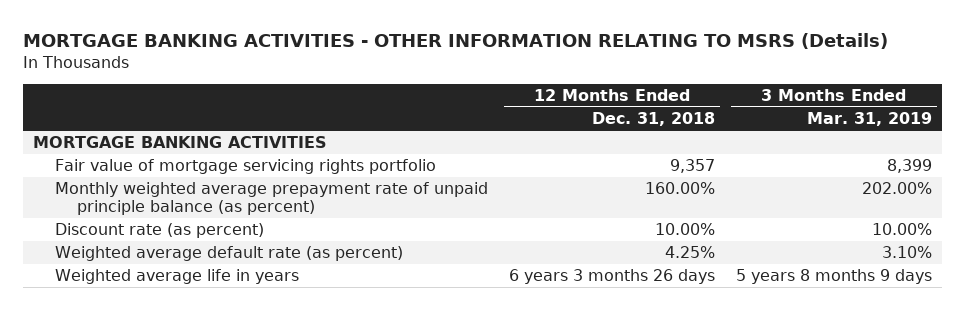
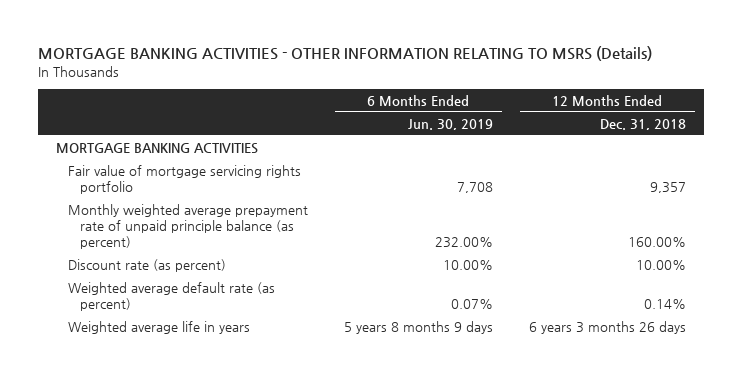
- | 12 Months Ended Dec. 31, 2018 | 3 Months Ended Mar. 31, 2019
+ | 6 Months Ended Jun. 30, 2019 | 12 Months Ended Dec. 31, 2018
- Weighted average default rate (as percent) | 4.25% | 3.10%
+ Weighted average default rate (as percent) | 0.07% | 0.14%

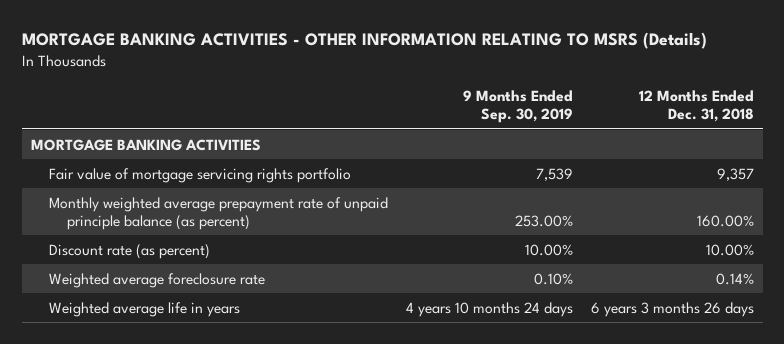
- | 6 Months Ended Jun. 30, 2019 | 12 Months Ended Dec. 31, 2018
+ | 9 Months Ended Sep. 30, 2019 | 12 Months Ended Dec. 31, 2018
- Weighted average default rate (as percent) | 0.07% | 0.14%
+ Weighted average foreclosure rate | 0.10% | 0.14%

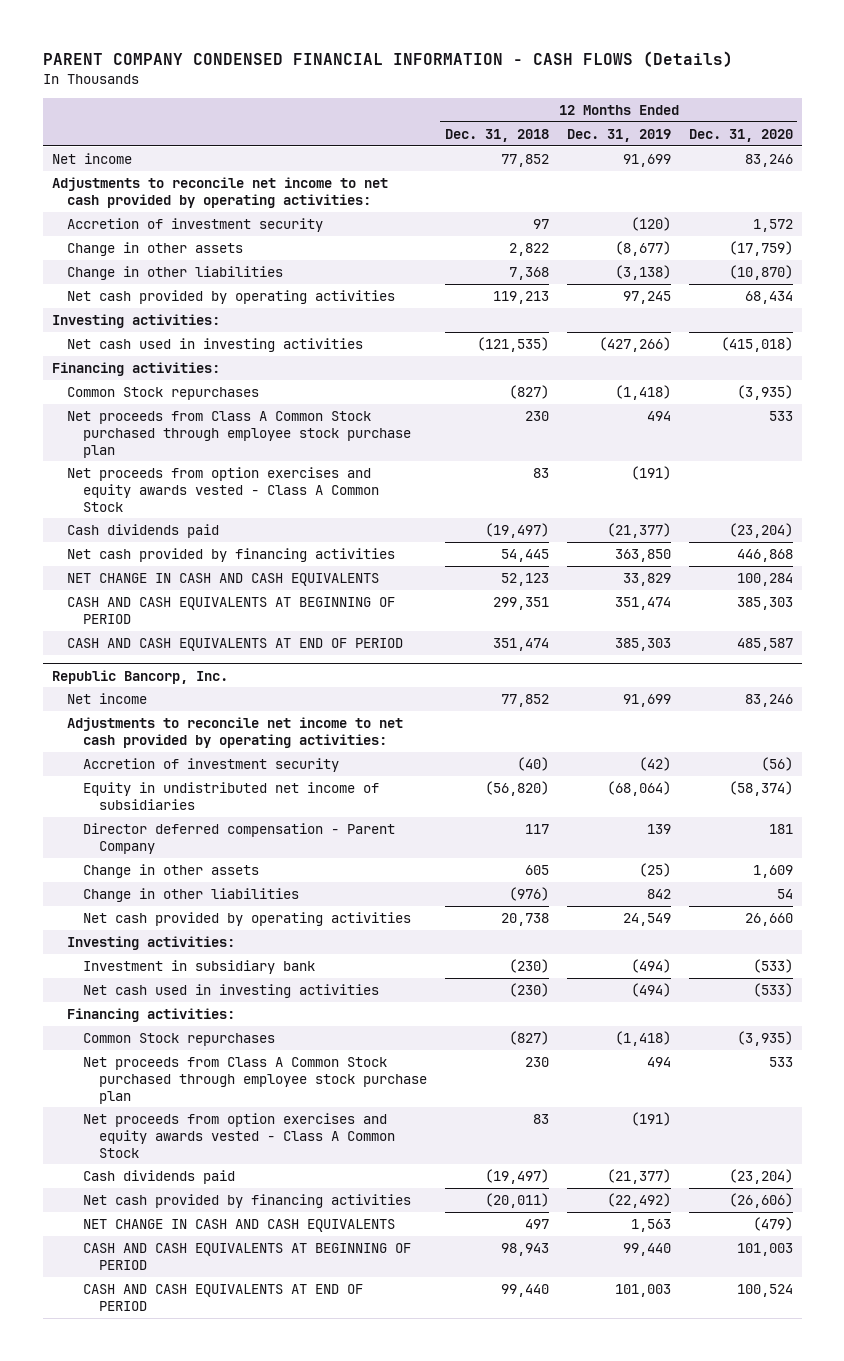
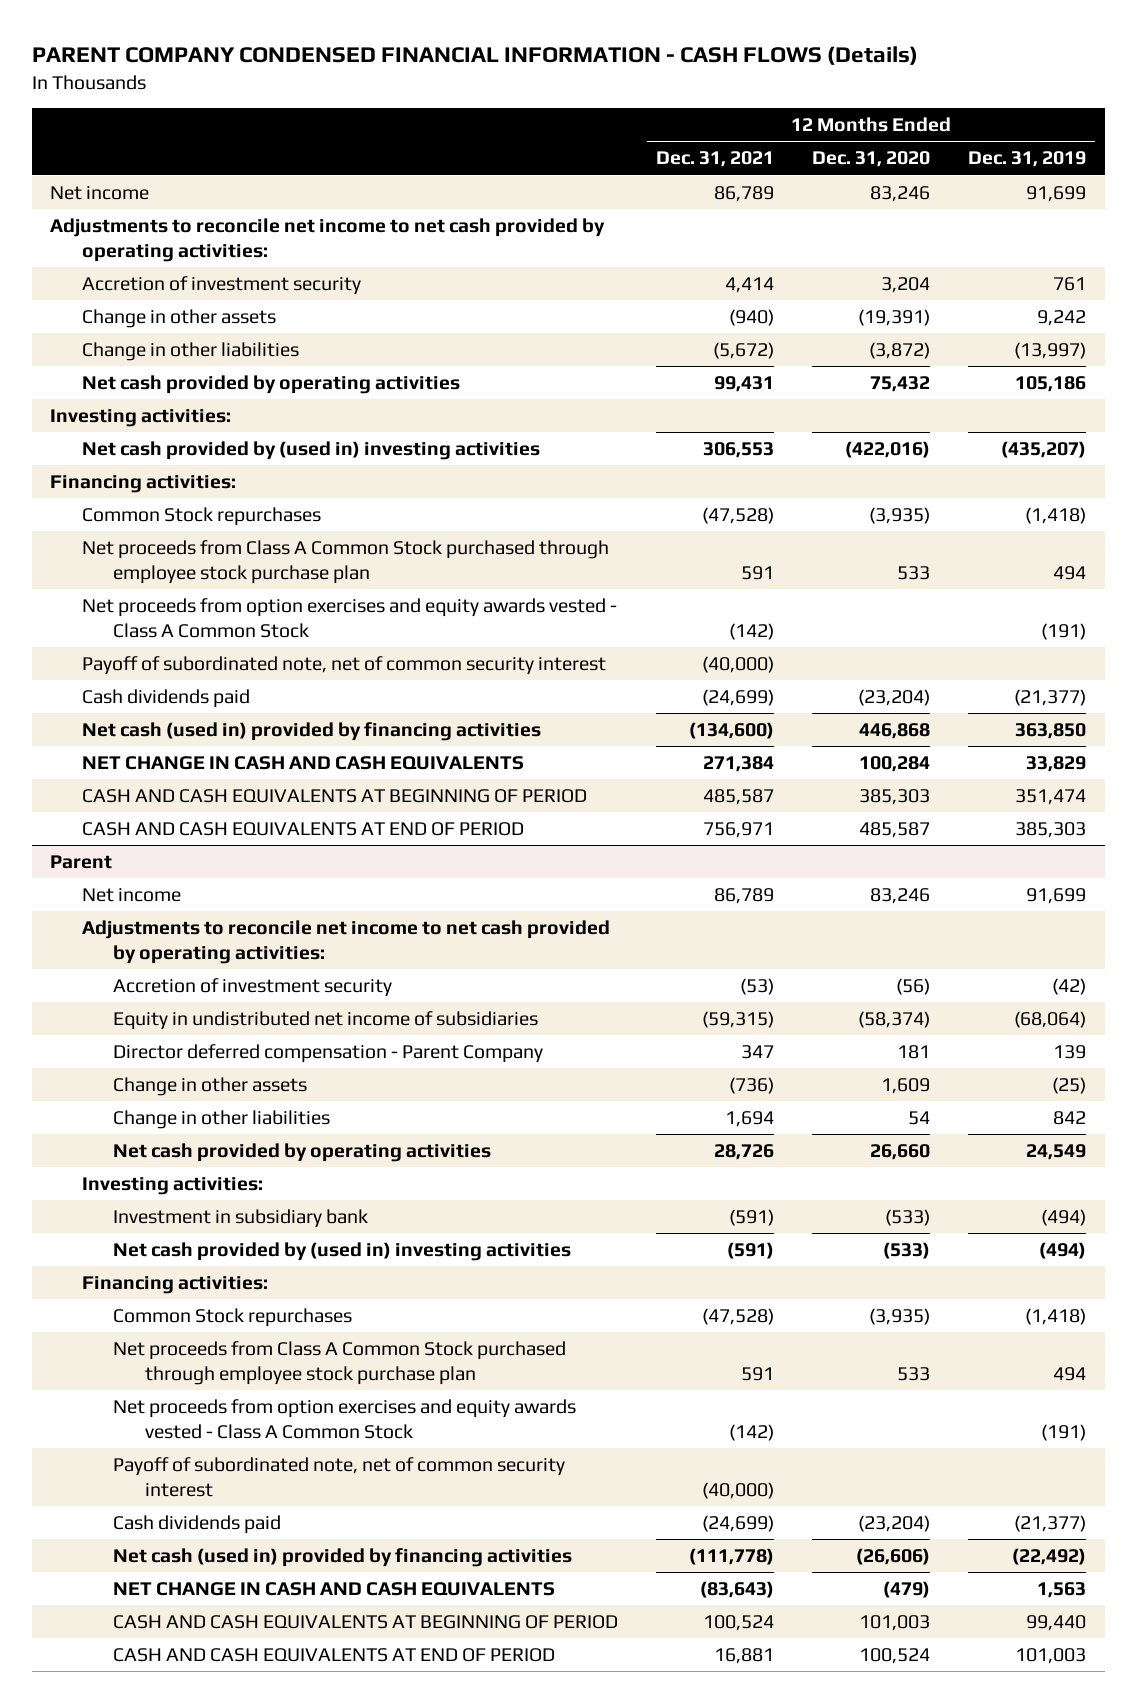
- | 12 Months Ended Dec. 31, 2018 | 12 Months Ended Dec. 31, 2019 | 12 Months Ended Dec. 31, 2020
+ | 12 Months Ended Dec. 31, 2021 | 12 Months Ended Dec. 31, 2020 | 12 Months Ended Dec. 31, 2019
- Accretion of investment security | 97 | (120) | 1,572
- Change in other assets | 2,822 | (8,677) | (17,759)
- Change in other liabilities | 7,368 | (3,138) | (10,870)
- Net cash provided by operating activities | 119,213 | 97,245 | 68,434
+ Accretion of investment security | 4,414 | 3,204 | 761
+ Change in other assets | (940) | (19,391) | 9,242
+ Change in other liabilities | (5,672) | (3,872) | (13,997)
+ Net cash provided by operating activities | 99,431 | 75,432 | 105,186
- Net cash used in investing activities | (121,535) | (427,266) | (415,018)
+ Net cash provided by (used in) investing activities | 306,553 | (422,016) | (435,207)
+ Payoff of subordinated note, net of common security interest | (40,000) | |
- Net cash provided by financing activities | 54,445 | 363,850 | 446,868
+ Net cash (used in) provided by financing activities | (134,600) | 446,868 | 363,850
- Republic Bancorp, Inc.
+ Parent
- Net cash used in investing activities | (230) | (494) | (533)
+ Net cash provided by (used in) investing activities | (591) | (533) | (494)
+ Payoff of subordinated note, net of common security interest | (40,000) | |
- Net cash provided by financing activities | (20,011) | (22,492) | (26,606)
+ Net cash (used in) provided by financing activities | (111,778) | (26,606) | (22,492)

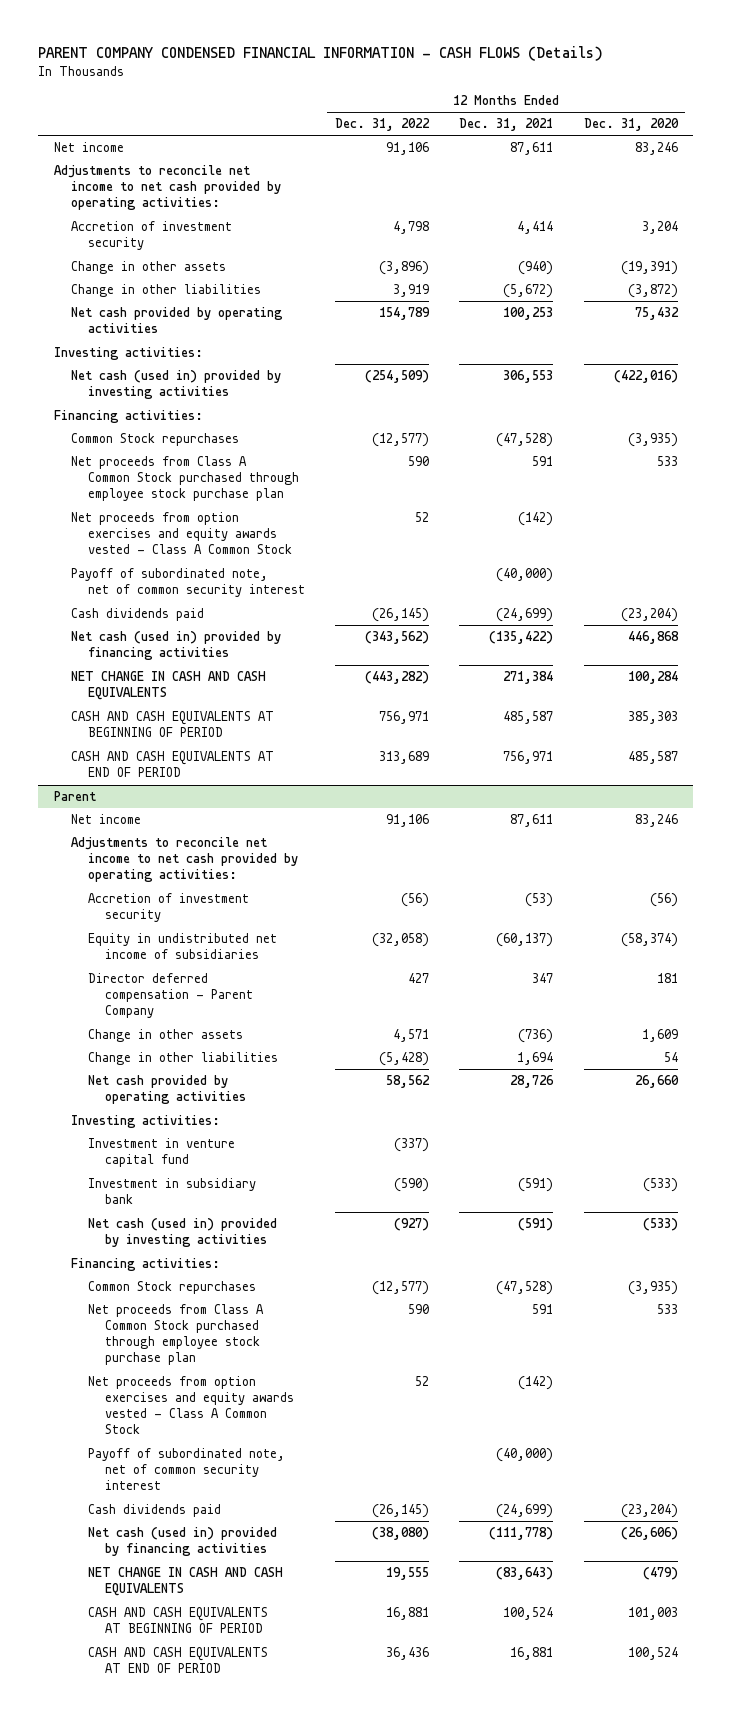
- | 12 Months Ended Dec. 31, 2021 | 12 Months Ended Dec. 31, 2020 | 12 Months Ended Dec. 31, 2019
+ | 12 Months Ended Dec. 31, 2022 | 12 Months Ended Dec. 31, 2021 | 12 Months Ended Dec. 31, 2020
- Net income | 86,789 | 83,246 | 91,699
+ Net income | 91,106 | 87,611 | 83,246
- Net cash provided by operating activities | 99,431 | 75,432 | 105,186
+ Net cash provided by operating activities | 154,789 | 100,253 | 75,432
- Net cash provided by (used in) investing activities | 306,553 | (422,016) | (435,207)
+ Net cash (used in) provided by investing activities | (254,509) | 306,553 | (422,016)
- Net cash (used in) provided by financing activities | (134,600) | 446,868 | 363,850
+ Net cash (used in) provided by financing activities | (343,562) | (135,422) | 446,868
@ Parent
- Net income | 86,789 | 83,246 | 91,699
+ Net income | 91,106 | 87,611 | 83,246
- Equity in undistributed net income of subsidiaries | (59,315) | (58,374) | (68,064)
+ Equity in undistributed net income of subsidiaries | (32,058) | (60,137) | (58,374)
+ Investment in venture capital fund | (337) | |
- Net cash provided by (used in) investing activities | (591) | (533) | (494)
+ Net cash (used in) provided by investing activities | (927) | (591) | (533)

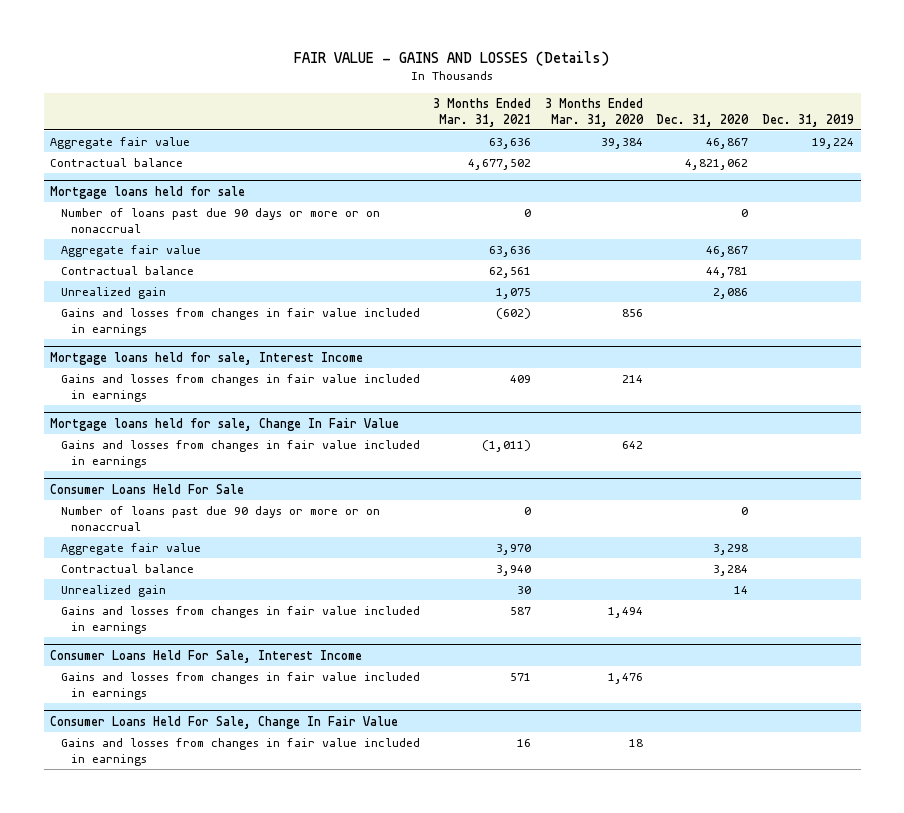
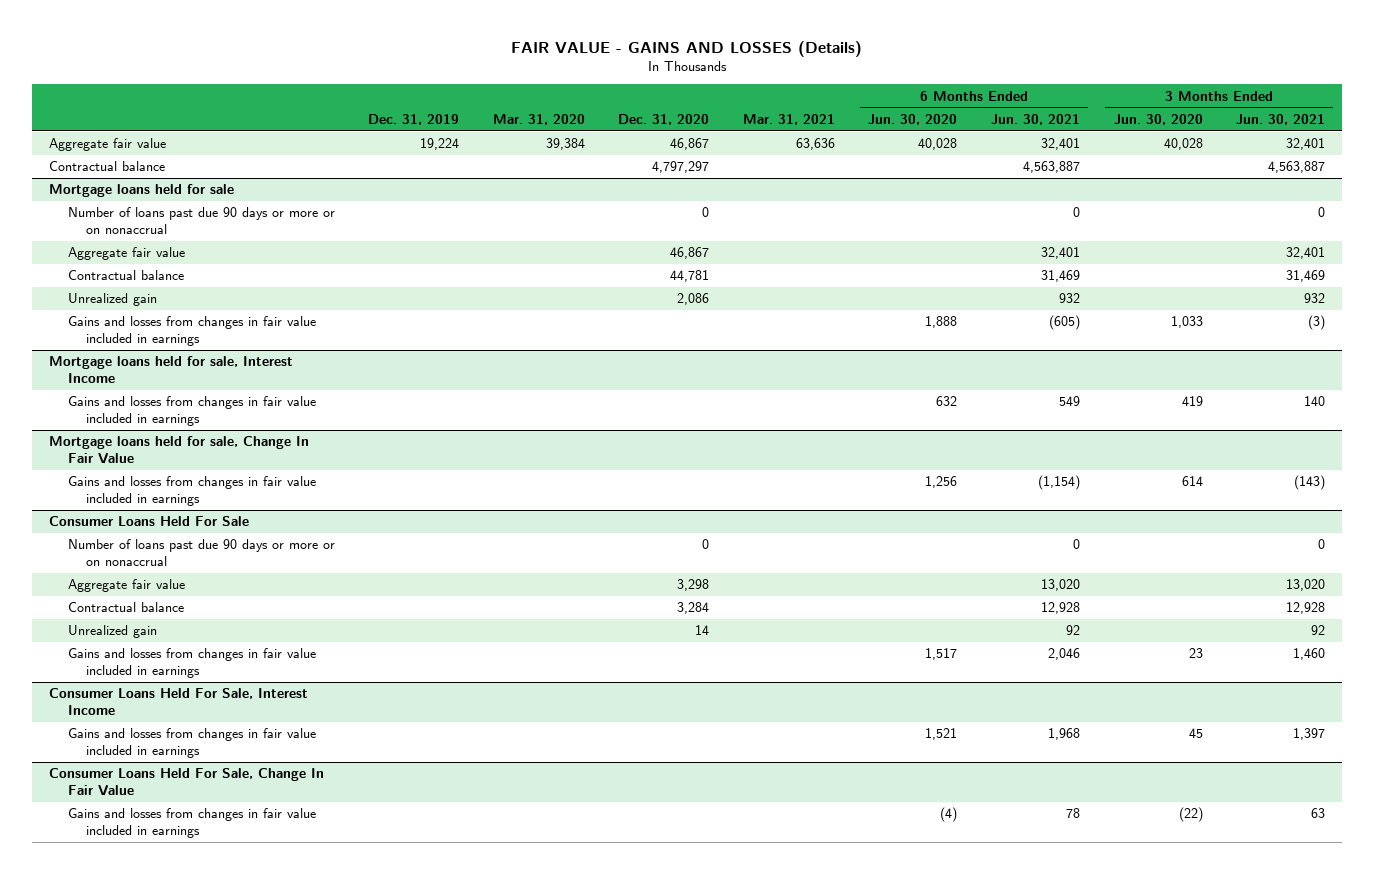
- | 3 Months Ended Mar. 31, 2021 | 3 Months Ended Mar. 31, 2020 | Dec. 31, 2020 | Dec. 31, 2019
+ | Dec. 31, 2019 | Mar. 31, 2020 | Dec. 31, 2020 | Mar. 31, 2021 | 6 Months Ended Jun. 30, 2020 | 6 Months Ended Jun. 30, 2021 | 3 Months Ended Jun. 30, 2020 | 3 Months Ended Jun. 30, 2021
- Contractual balance | 4,677,502 | | 4,821,062 |
+ Contractual balance | | | 4,797,297 | | | 4,563,887 | | 4,563,887

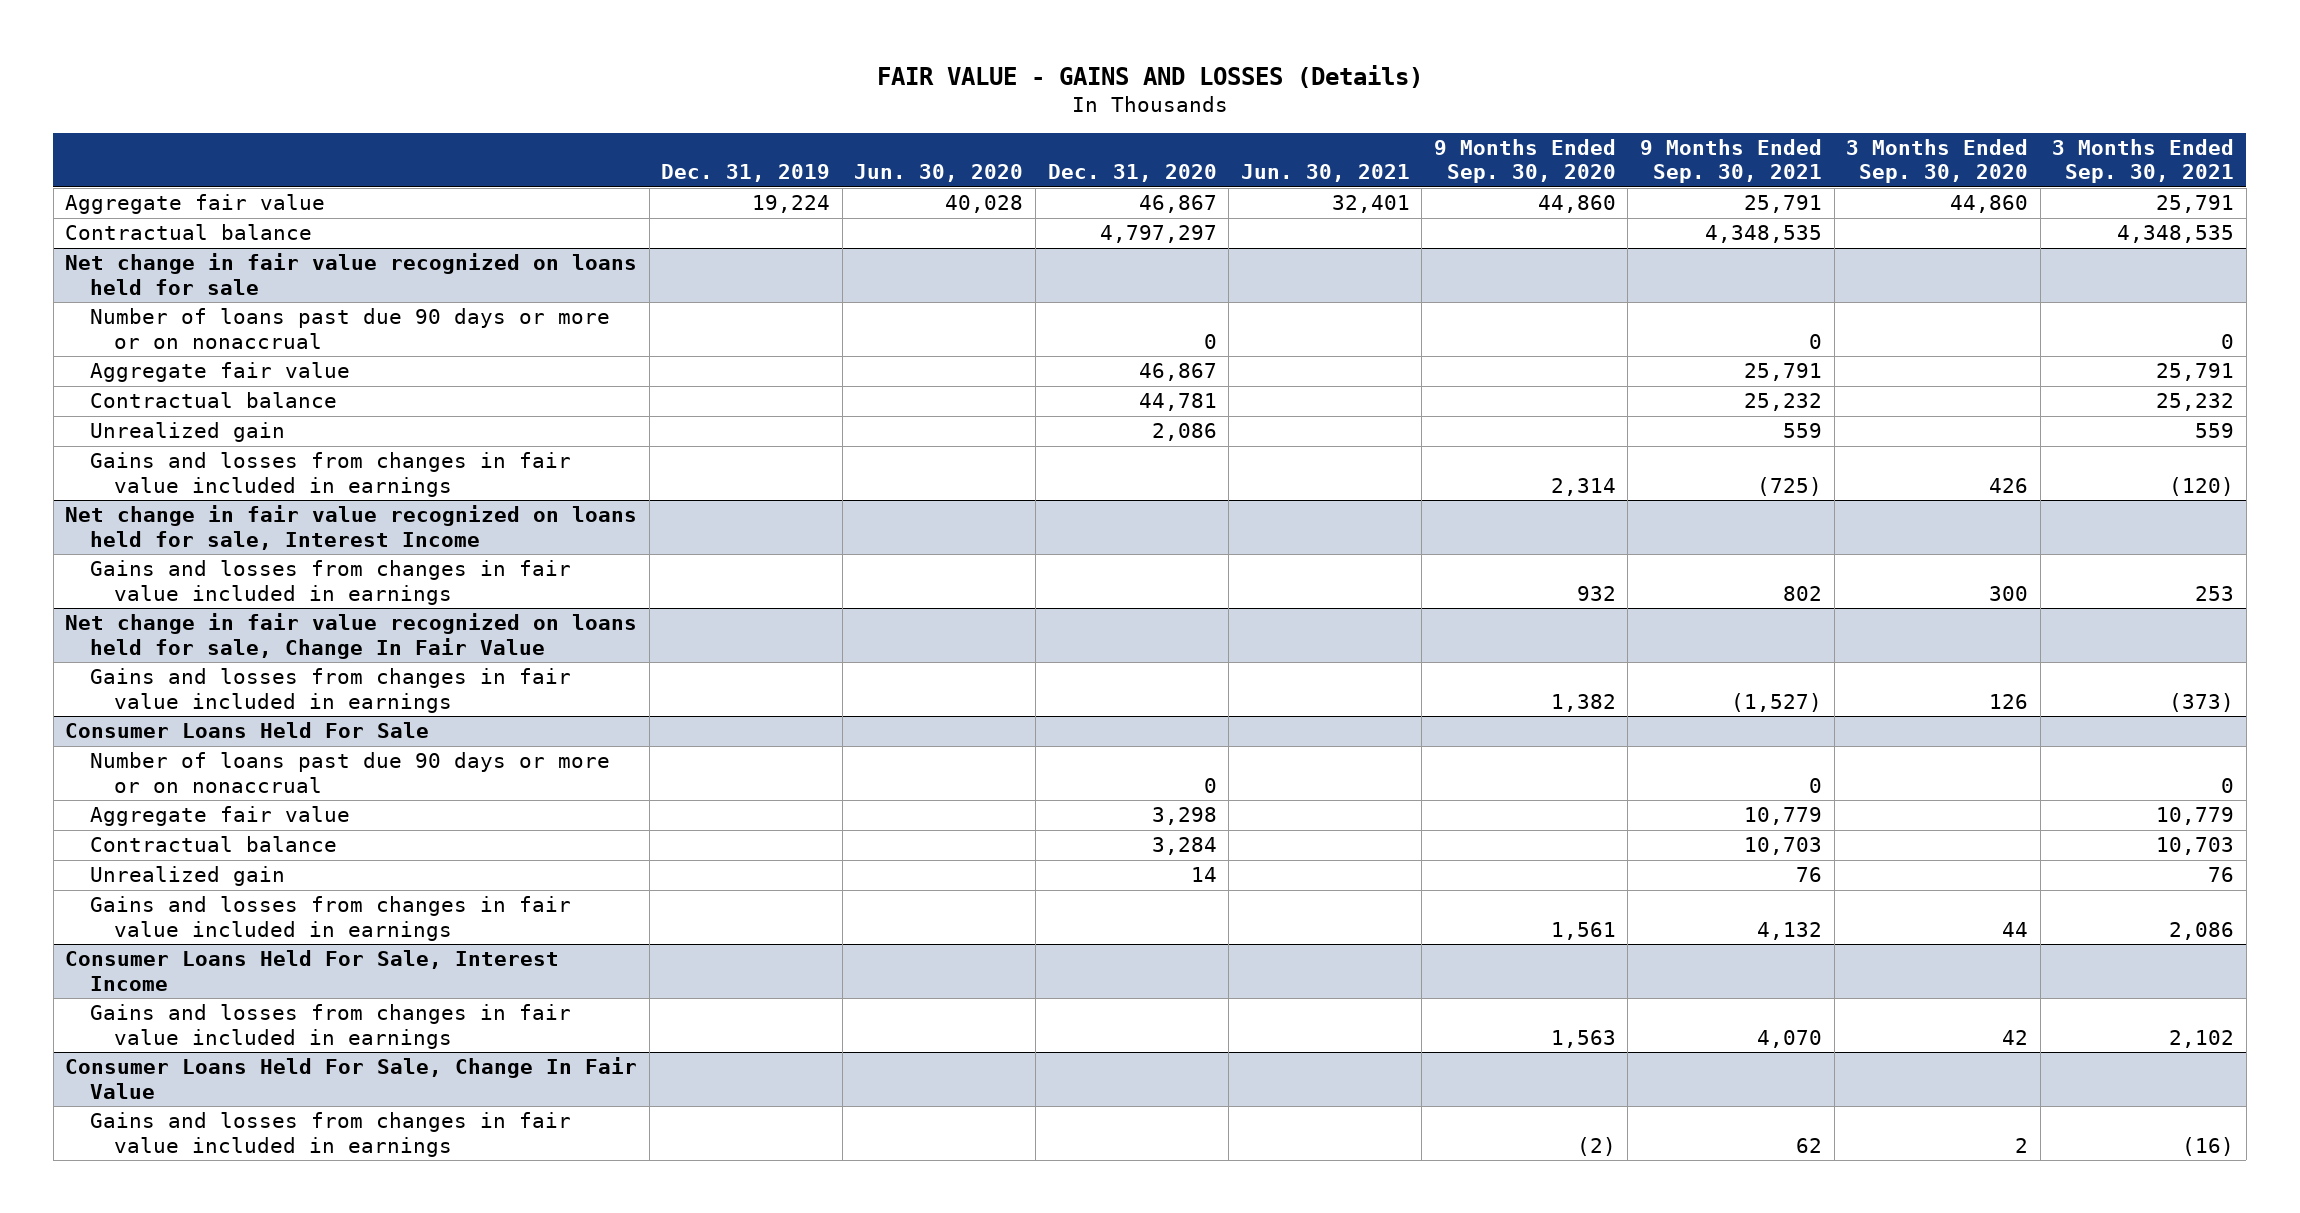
- | Dec. 31, 2019 | Mar. 31, 2020 | Dec. 31, 2020 | Mar. 31, 2021 | 6 Months Ended Jun. 30, 2020 | 6 Months Ended Jun. 30, 2021 | 3 Months Ended Jun. 30, 2020 | 3 Months Ended Jun. 30, 2021
+ | Dec. 31, 2019 | Jun. 30, 2020 | Dec. 31, 2020 | Jun. 30, 2021 | 9 Months Ended Sep. 30, 2020 | 9 Months Ended Sep. 30, 2021 | 3 Months Ended Sep. 30, 2020 | 3 Months Ended Sep. 30, 2021
- Mortgage loans held for sale
+ Net change in fair value recognized on loans held for sale
- Mortgage loans held for sale, Interest Income
+ Net change in fair value recognized on loans held for sale, Interest Income
- Mortgage loans held for sale, Change In Fair Value
+ Net change in fair value recognized on loans held for sale, Change In Fair Value

